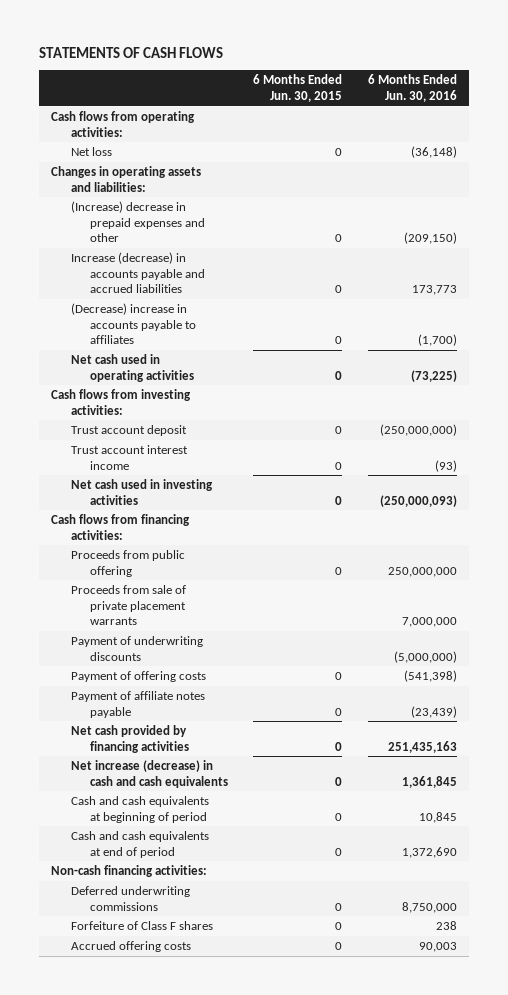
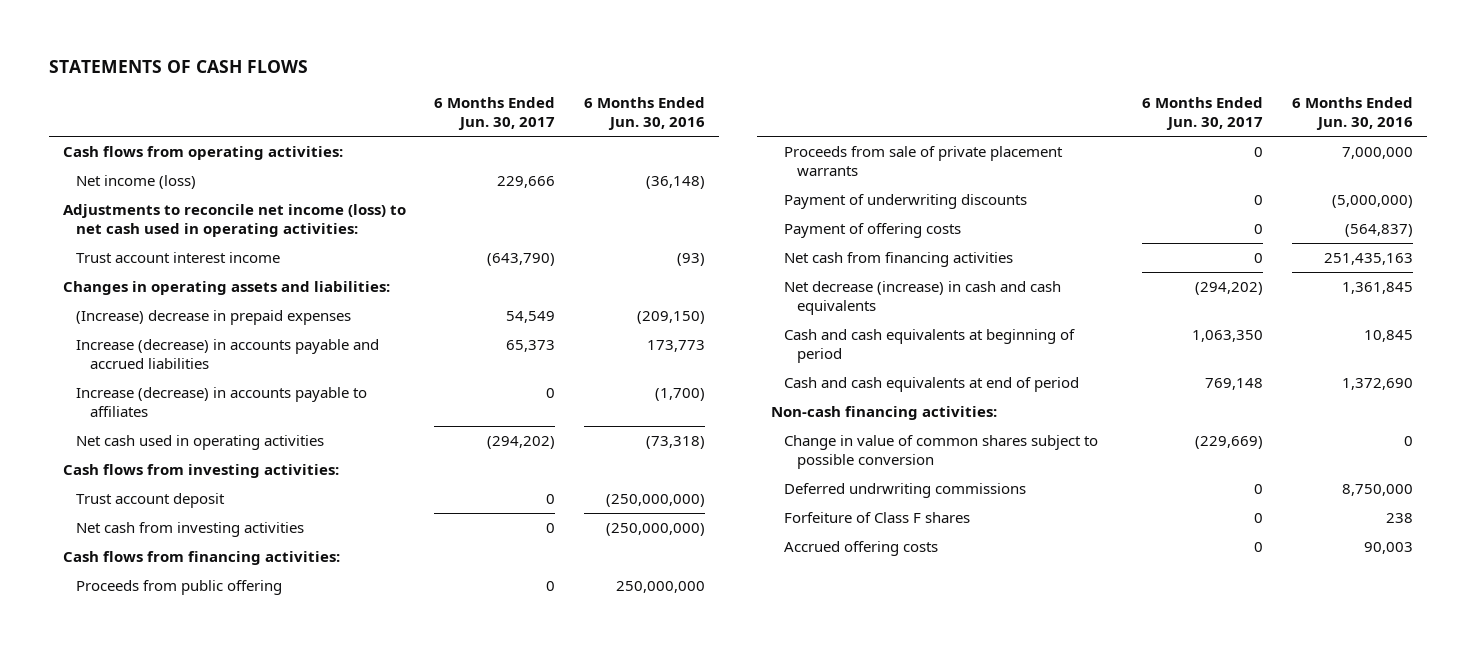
- | 6 Months Ended Jun. 30, 2015 | 6 Months Ended Jun. 30, 2016
+ | 6 Months Ended Jun. 30, 2017 | 6 Months Ended Jun. 30, 2016
- Net loss | 0 | (36,148)
+ Net income (loss) | 229,666 | (36,148)
+ Adjustments to reconcile net income (loss) to net cash used in operating activities:
moved up: Trust account interest income | (643,790) | (93)
- (Increase) decrease in prepaid expenses and other | 0 | (209,150)
+ (Increase) decrease in prepaid expenses | 54,549 | (209,150)
- (Decrease) increase in accounts payable to affiliates | 0 | (1,700)
- Net cash used in operating activities | 0 | (73,225)
+ Increase (decrease) in accounts payable to affiliates | 0 | (1,700)
+ Net cash used in operating activities | (294,202) | (73,318)
- Net cash used in investing activities | 0 | (250,000,093)
+ Net cash from investing activities | 0 | (250,000,000)
- Payment of offering costs | 0 | (541,398)
- Payment of affiliate notes payable | 0 | (23,439)
- Net cash provided by financing activities | 0 | 251,435,163
- Net increase (decrease) in cash and cash equivalents | 0 | 1,361,845
+ Payment of offering costs | 0 | (564,837)
+ Net cash from financing activities | 0 | 251,435,163
+ Net decrease (increase) in cash and cash equivalents | (294,202) | 1,361,845
- Deferred underwriting commissions | 0 | 8,750,000
+ Change in value of common shares subject to possible conversion | (229,669) | 0
+ Deferred undrwriting commissions | 0 | 8,750,000

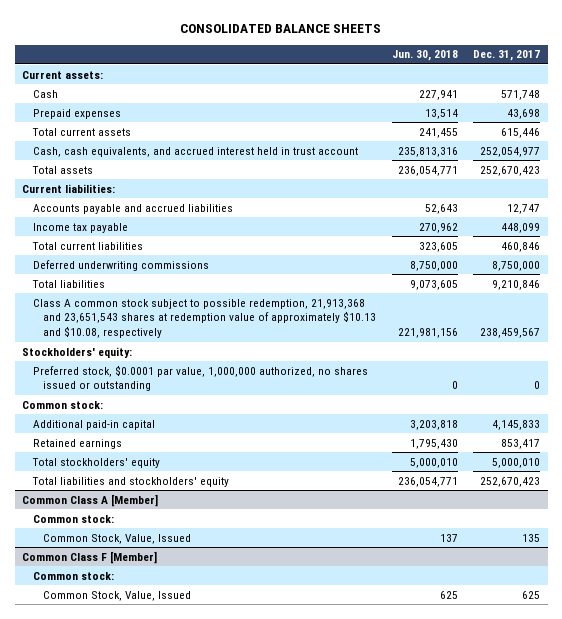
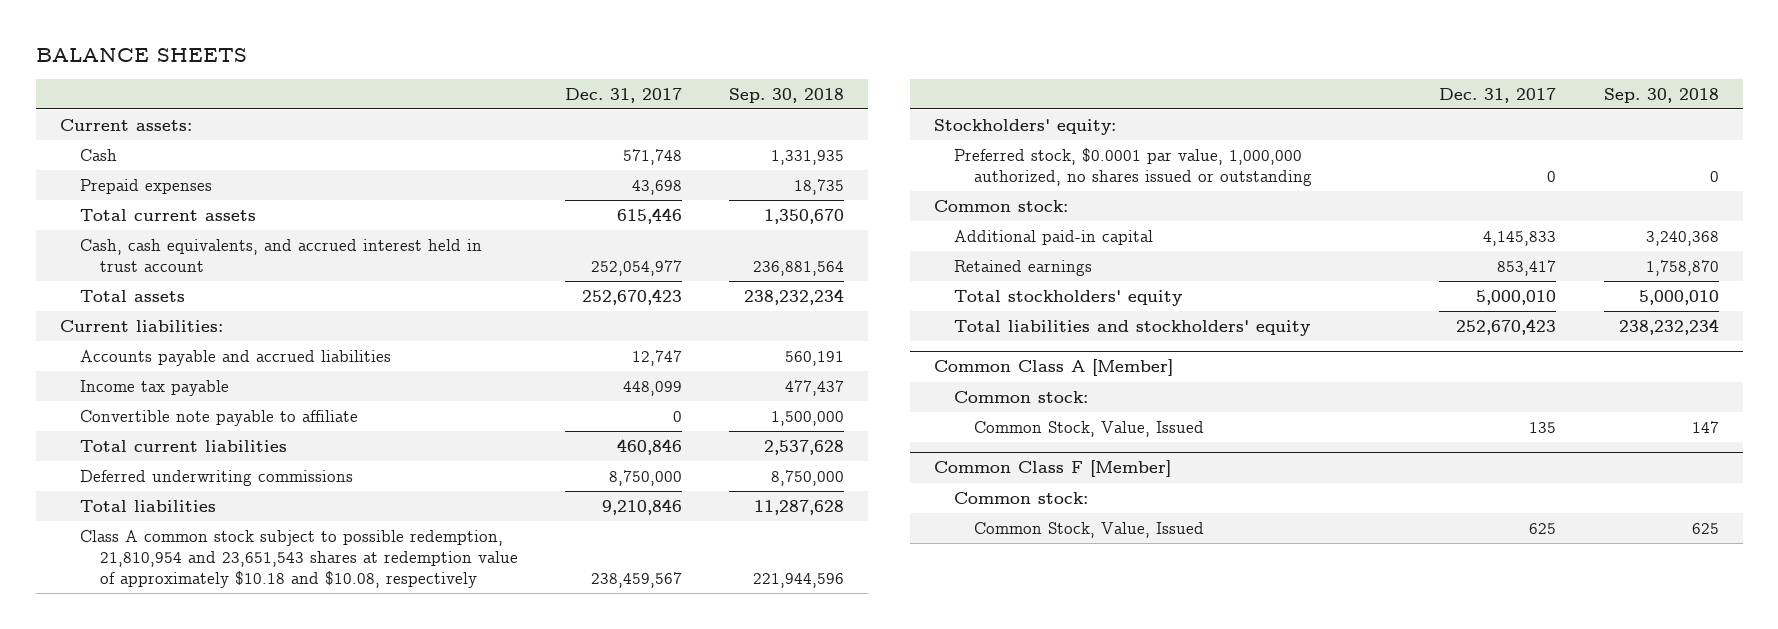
- CONSOLIDATED BALANCE SHEETS
+ BALANCE SHEETS
- | Jun. 30, 2018 | Dec. 31, 2017
+ | Dec. 31, 2017 | Sep. 30, 2018
+ Convertible note payable to affiliate | 0 | 1,500,000
- Class A common stock subject to possible redemption, 21,913,368 and 23,651,543 shares at redemption value of approximately $10.13 and $10.08, respectively | 221,981,156 | 238,459,567
+ Class A common stock subject to possible redemption, 21,810,954 and 23,651,543 shares at redemption value of approximately $10.18 and $10.08, respectively | 238,459,567 | 221,944,596

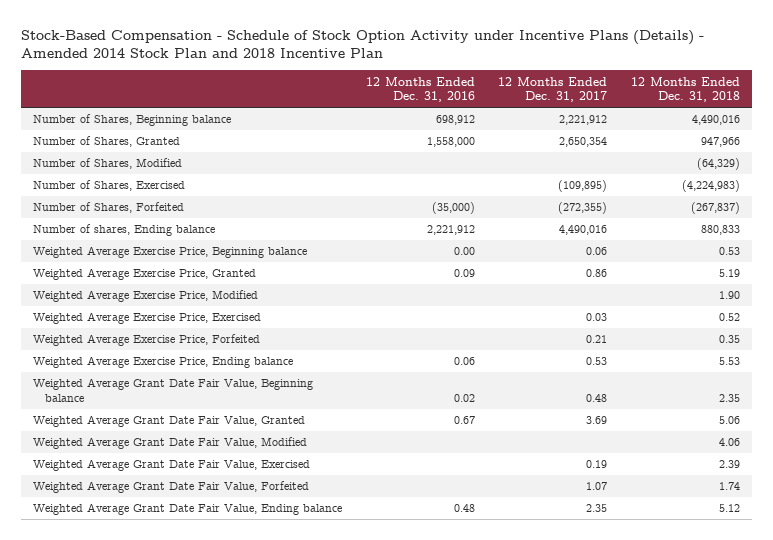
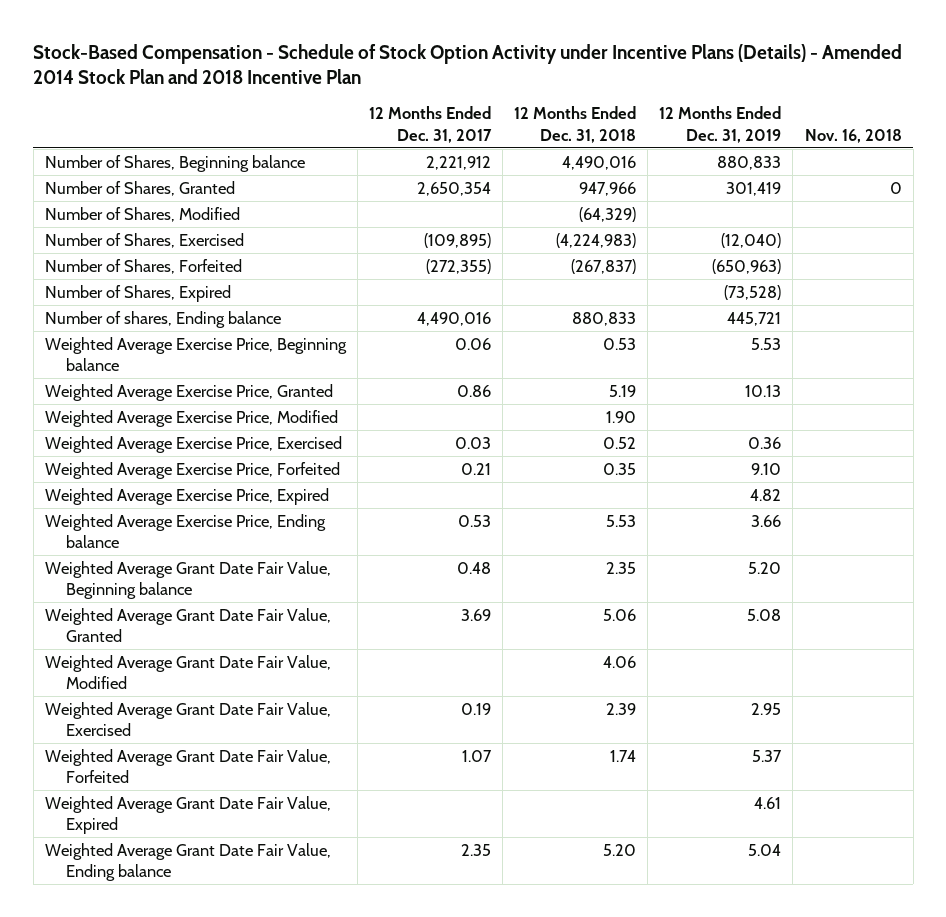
- | 12 Months Ended Dec. 31, 2016 | 12 Months Ended Dec. 31, 2017 | 12 Months Ended Dec. 31, 2018
+ | 12 Months Ended Dec. 31, 2017 | 12 Months Ended Dec. 31, 2018 | 12 Months Ended Dec. 31, 2019 | Nov. 16, 2018
+ Number of Shares, Expired | | | (73,528) |
+ Weighted Average Exercise Price, Expired | | | 4.82 |
- Weighted Average Grant Date Fair Value, Ending balance | 0.48 | 2.35 | 5.12
+ Weighted Average Grant Date Fair Value, Expired | | | 4.61 |
+ Weighted Average Grant Date Fair Value, Ending balance | 2.35 | 5.20 | 5.04 |

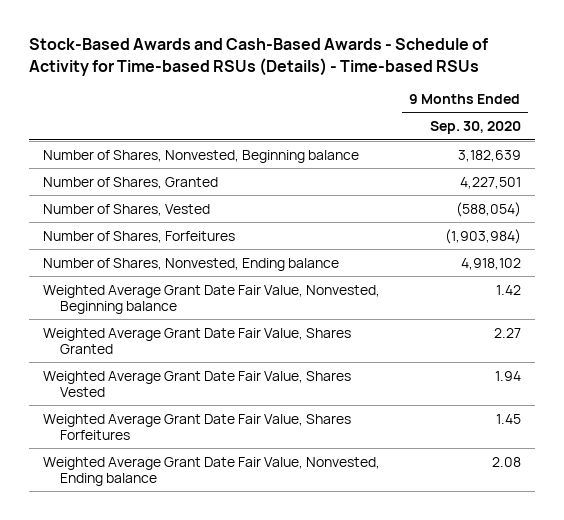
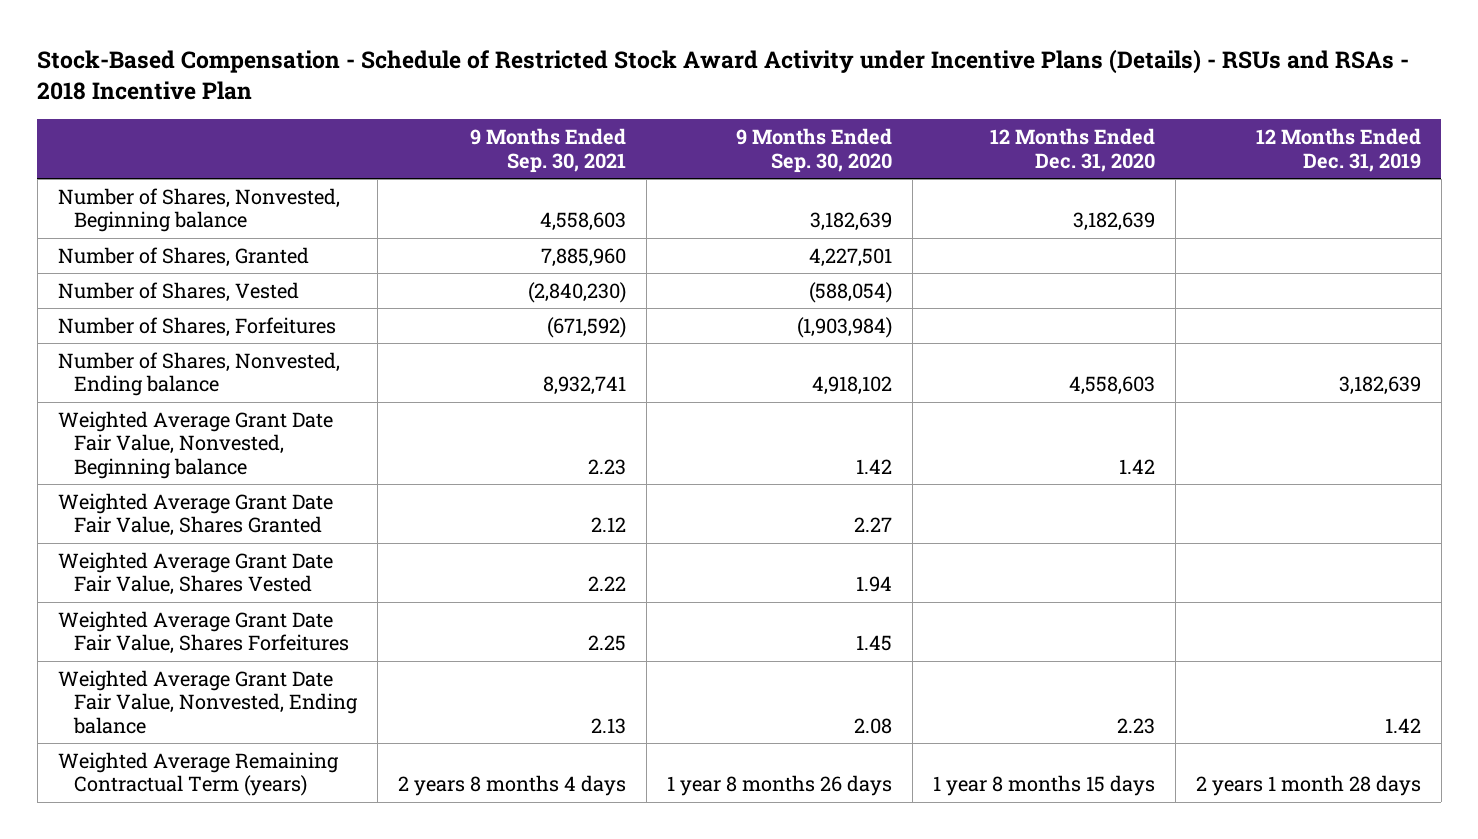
- Stock-Based Awards and Cash-Based Awards - Schedule of Activity for Time-based RSUs (Details) - Time-based RSUs
+ Stock-Based Compensation - Schedule of Restricted Stock Award Activity under Incentive Plans (Details) - RSUs and RSAs - 2018 Incentive Plan
- | 9 Months Ended Sep. 30, 2020
+ | 9 Months Ended Sep. 30, 2021 | 9 Months Ended Sep. 30, 2020 | 12 Months Ended Dec. 31, 2020 | 12 Months Ended Dec. 31, 2019
+ Weighted Average Remaining Contractual Term (years) | 2 years 8 months 4 days | 1 year 8 months 26 days | 1 year 8 months 15 days | 2 years 1 month 28 days

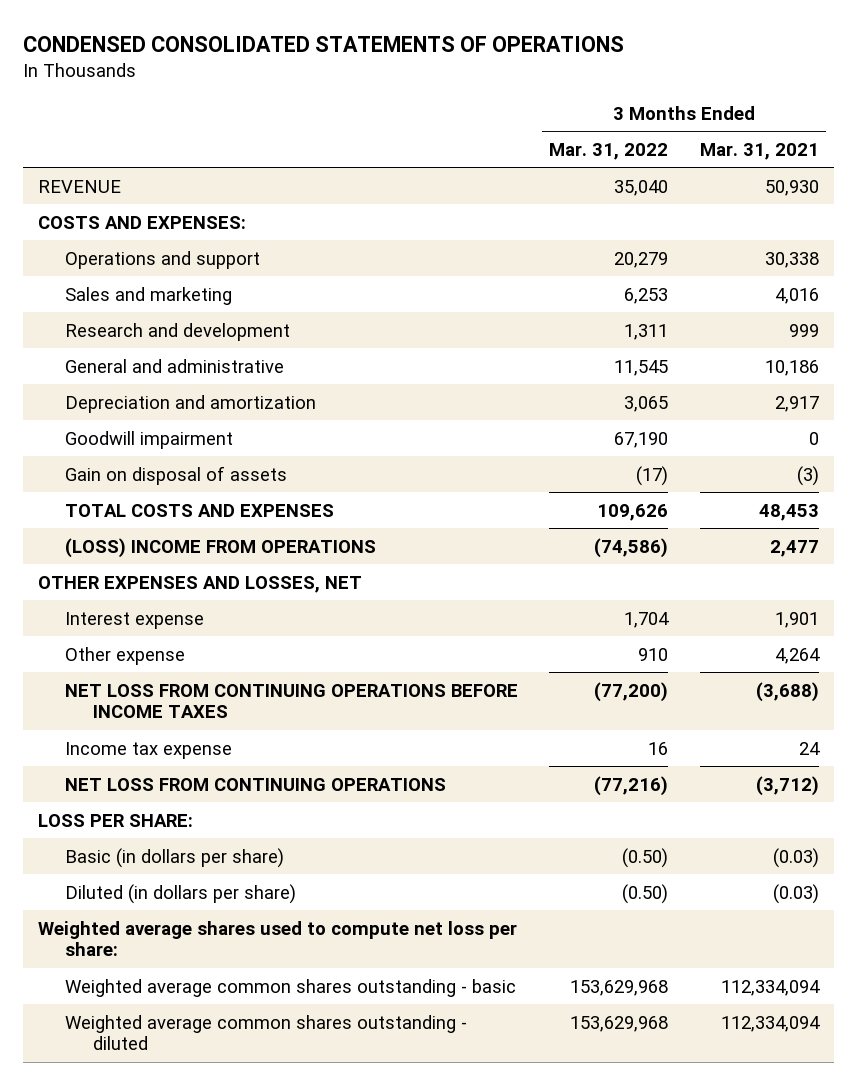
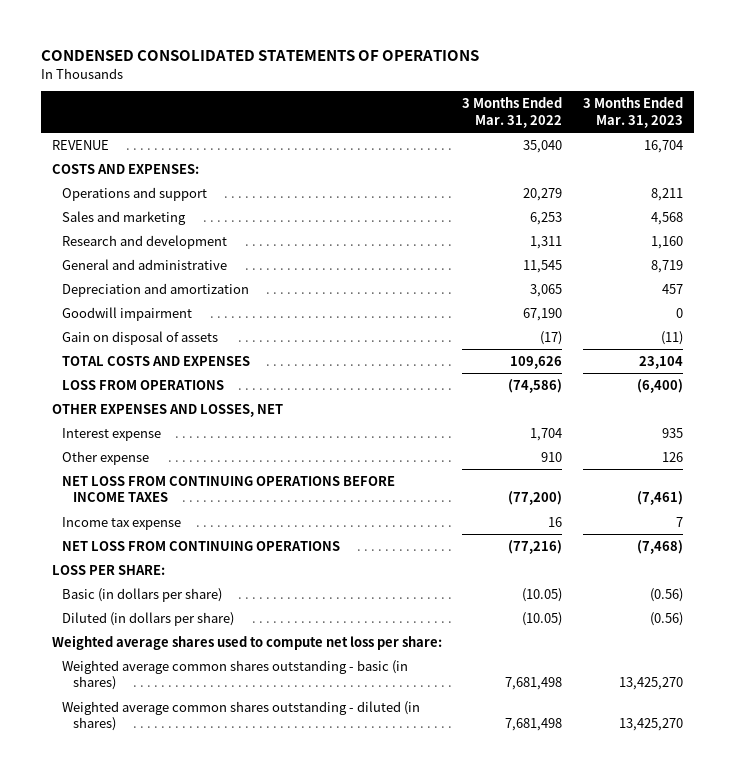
- | 3 Months Ended Mar. 31, 2022 | 3 Months Ended Mar. 31, 2021
+ | 3 Months Ended Mar. 31, 2022 | 3 Months Ended Mar. 31, 2023
- (LOSS) INCOME FROM OPERATIONS | (74,586) | 2,477
+ LOSS FROM OPERATIONS | (74,586) | (6,400)
- Basic (in dollars per share) | (0.50) | (0.03)
- Diluted (in dollars per share) | (0.50) | (0.03)
+ Basic (in dollars per share) | (10.05) | (0.56)
+ Diluted (in dollars per share) | (10.05) | (0.56)
- Weighted average common shares outstanding - basic | 153,629,968 | 112,334,094
- Weighted average common shares outstanding - diluted | 153,629,968 | 112,334,094
+ Weighted average common shares outstanding - basic (in shares) | 7,681,498 | 13,425,270
+ Weighted average common shares outstanding - diluted (in shares) | 7,681,498 | 13,425,270

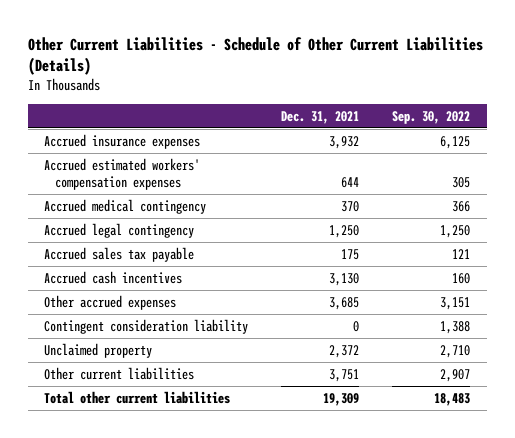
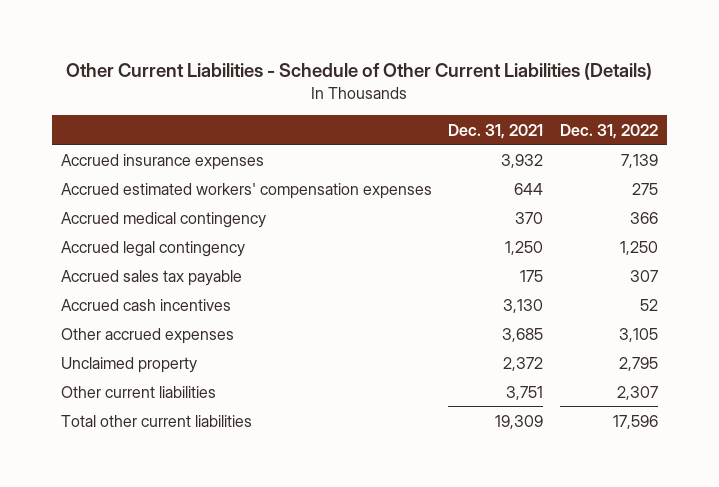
- | Dec. 31, 2021 | Sep. 30, 2022
+ | Dec. 31, 2021 | Dec. 31, 2022
- Contingent consideration liability | 0 | 1,388

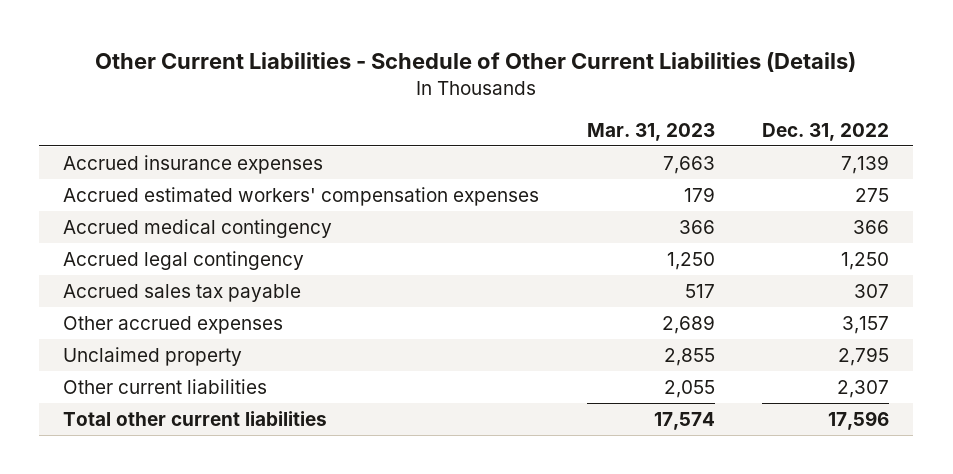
- | Dec. 31, 2021 | Dec. 31, 2022
+ | Mar. 31, 2023 | Dec. 31, 2022
- Accrued cash incentives | 3,130 | 52
- Other accrued expenses | 3,685 | 3,105
+ Other accrued expenses | 2,689 | 3,157

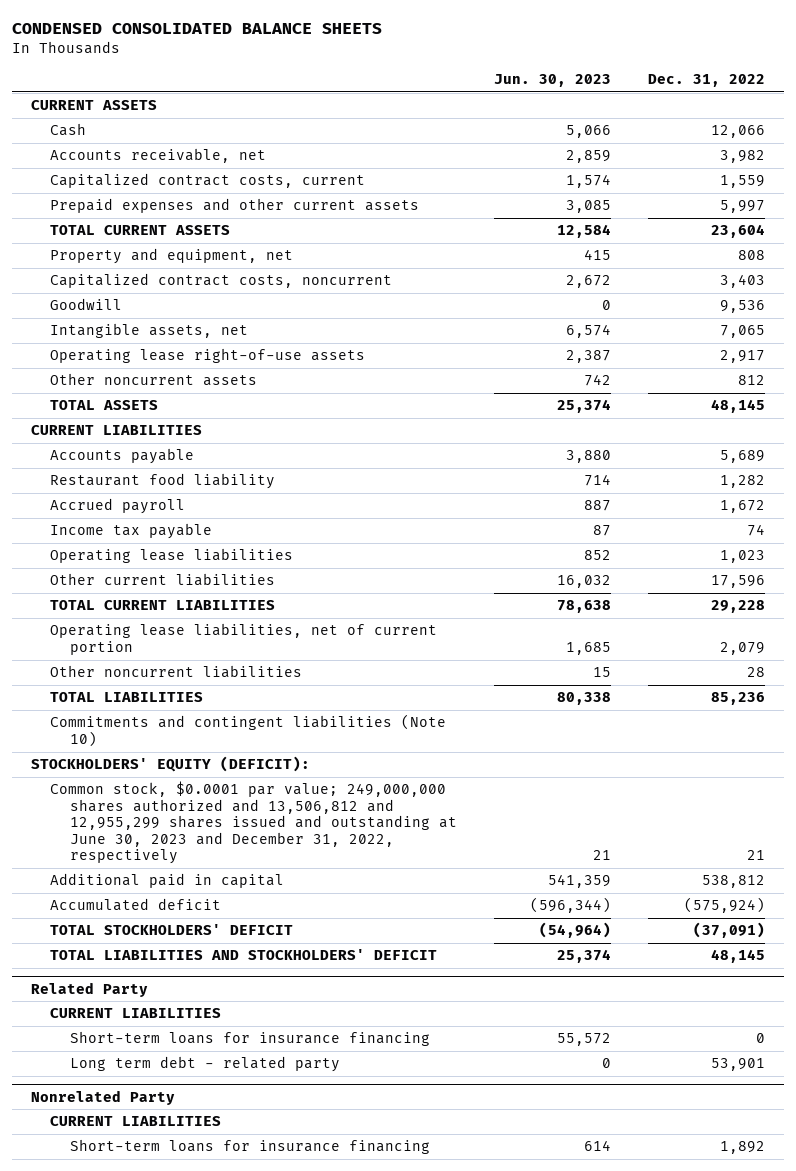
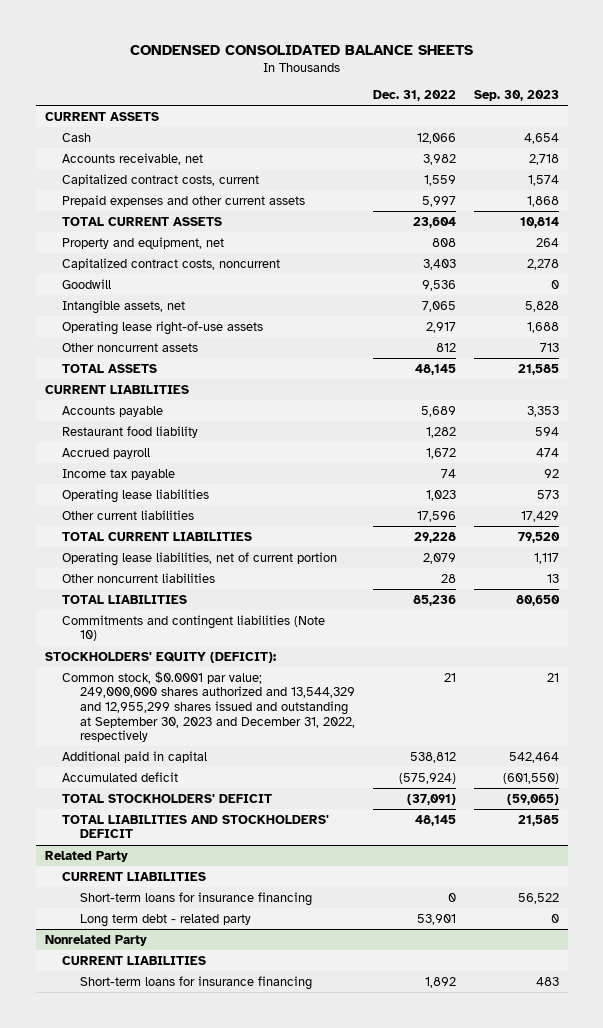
- | Jun. 30, 2023 | Dec. 31, 2022
+ | Dec. 31, 2022 | Sep. 30, 2023
- Common stock, $0.0001 par value; 249,000,000 shares authorized and 13,506,812 and 12,955,299 shares issued and outstanding at June 30, 2023 and December 31, 2022, respectively | 21 | 21
+ Common stock, $0.0001 par value; 249,000,000 shares authorized and 13,544,329 and 12,955,299 shares issued and outstanding at September 30, 2023 and December 31, 2022, respectively | 21 | 21

